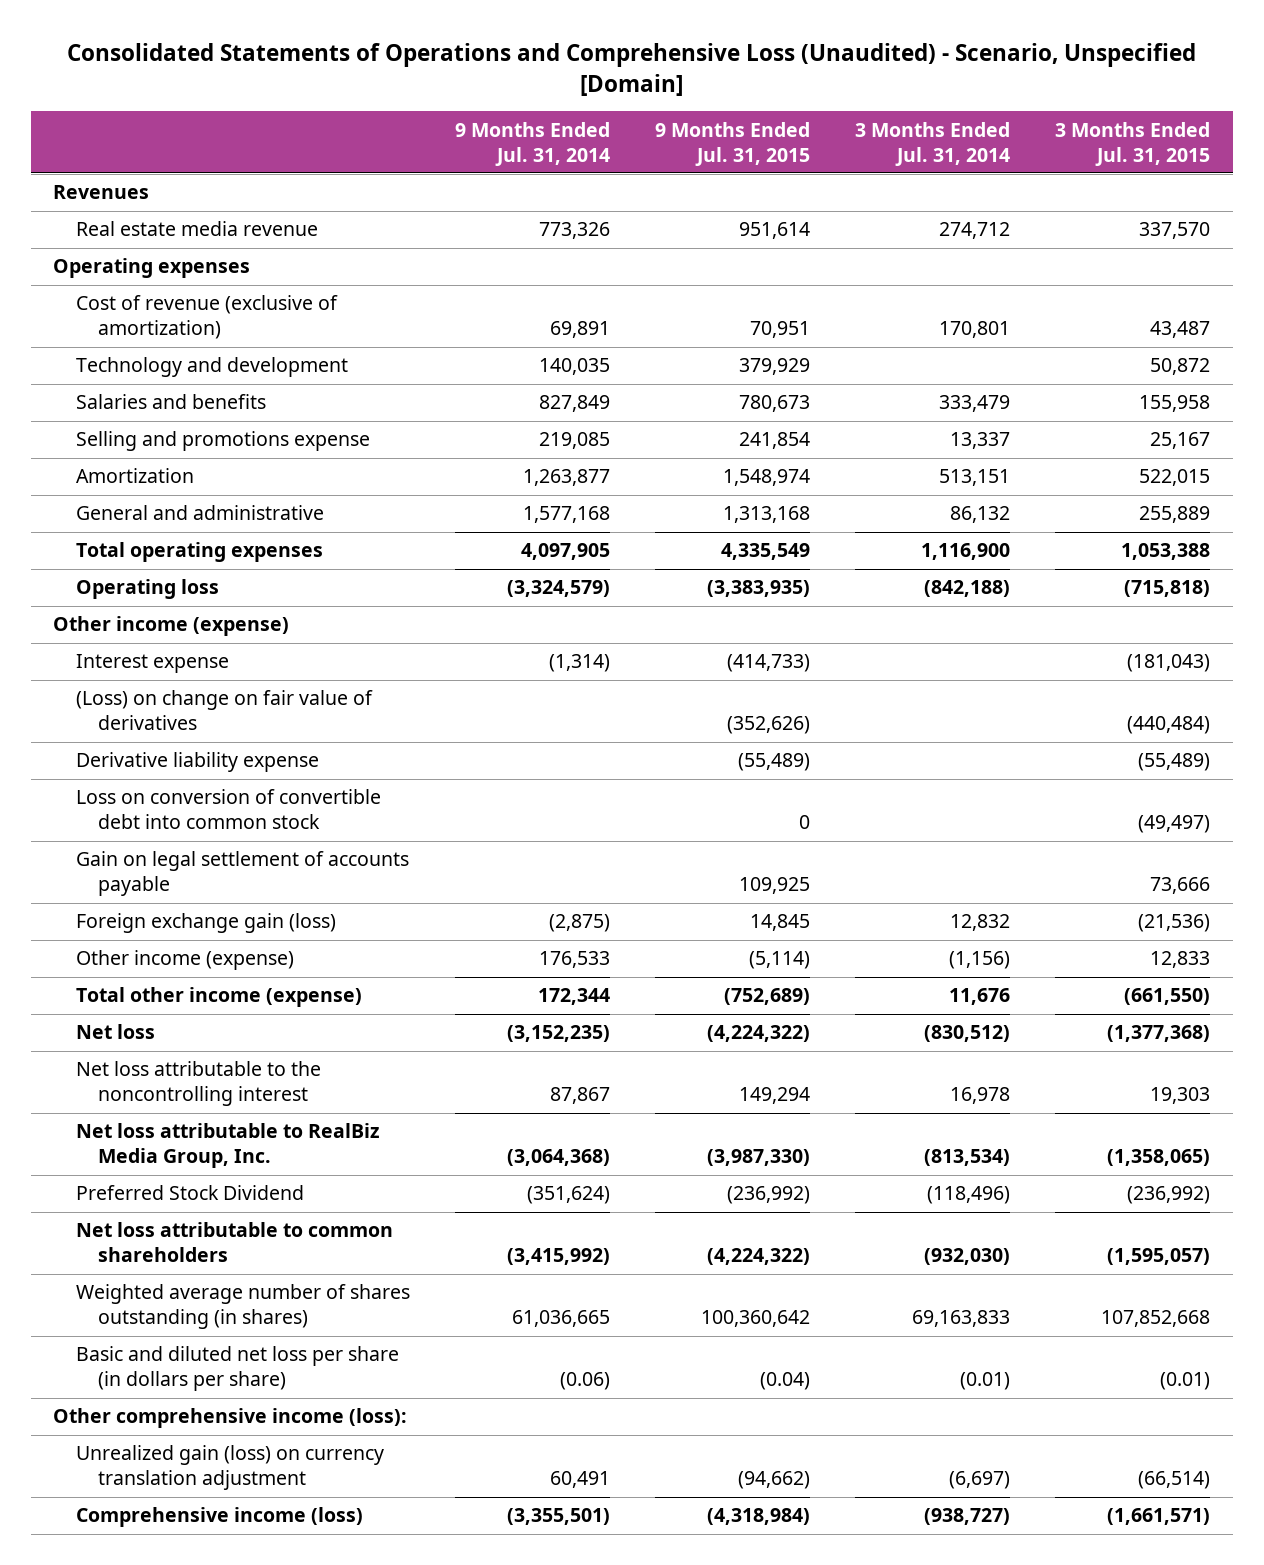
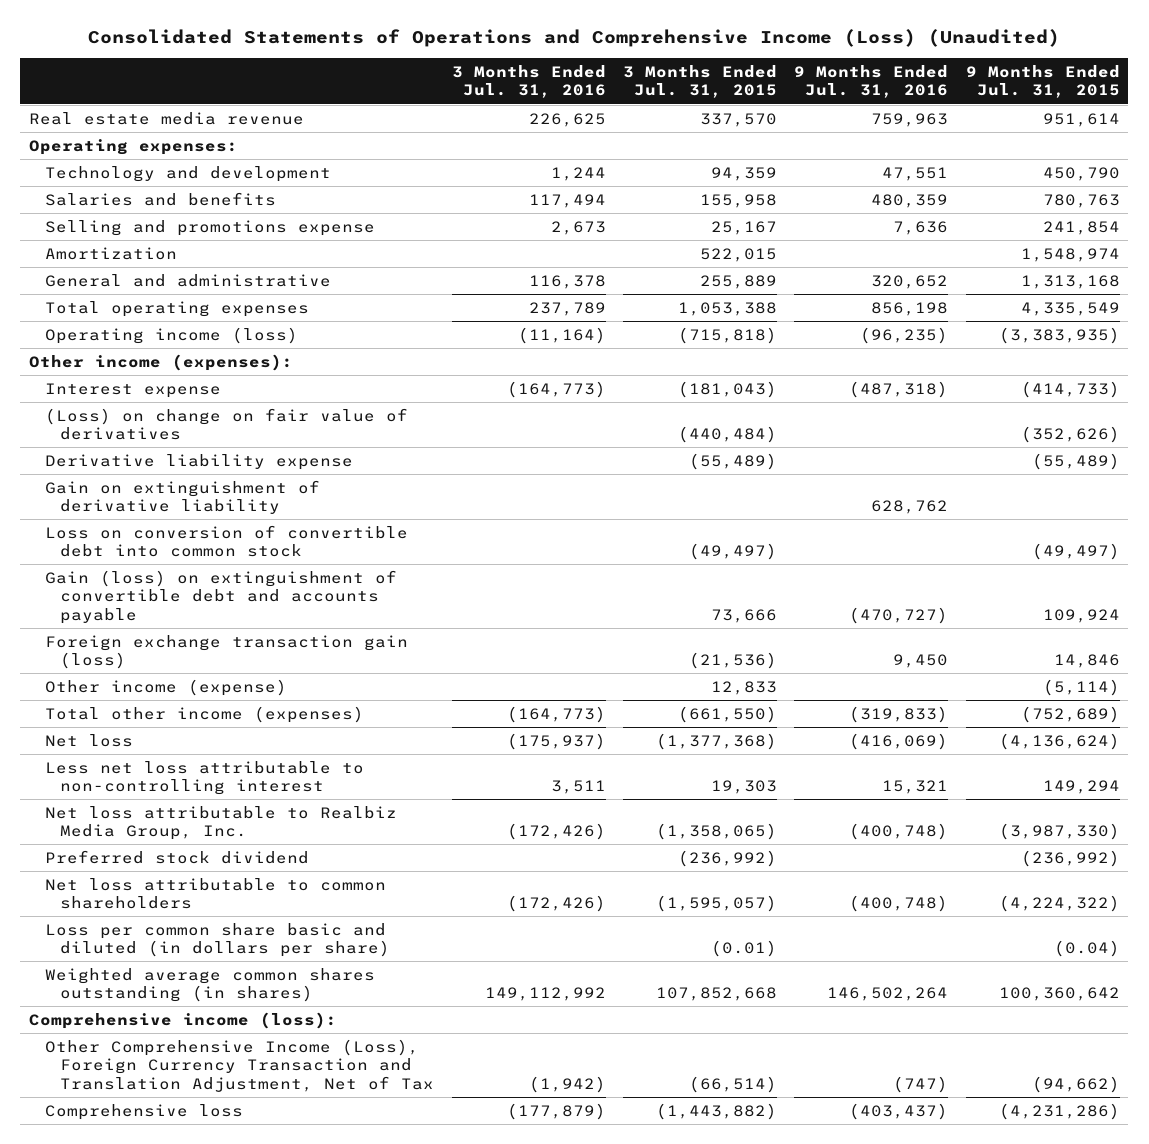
- Consolidated Statements of Operations and Comprehensive Loss (Unaudited) - Scenario, Unspecified [Domain]
+ Consolidated Statements of Operations and Comprehensive Income (Loss) (Unaudited)
- | 9 Months Ended Jul. 31, 2014 | 9 Months Ended Jul. 31, 2015 | 3 Months Ended Jul. 31, 2014 | 3 Months Ended Jul. 31, 2015
+ | 3 Months Ended Jul. 31, 2016 | 3 Months Ended Jul. 31, 2015 | 9 Months Ended Jul. 31, 2016 | 9 Months Ended Jul. 31, 2015
- Revenues
- Operating expenses
- Cost of revenue (exclusive of amortization) | 69,891 | 70,951 | 170,801 | 43,487
- Technology and development | 140,035 | 379,929 | | 50,872
- Salaries and benefits | 827,849 | 780,673 | 333,479 | 155,958
+ Operating expenses:
+ Technology and development | 1,244 | 94,359 | 47,551 | 450,790
+ Salaries and benefits | 117,494 | 155,958 | 480,359 | 780,763
- Operating loss | (3,324,579) | (3,383,935) | (842,188) | (715,818)
- Other income (expense)
+ Operating income (loss) | (11,164) | (715,818) | (96,235) | (3,383,935)
+ Other income (expenses):
- Loss on conversion of convertible debt into common stock | | 0 | | (49,497)
- Gain on legal settlement of accounts payable | | 109,925 | | 73,666
- Foreign exchange gain (loss) | (2,875) | 14,845 | 12,832 | (21,536)
+ Gain on extinguishment of derivative liability | | | 628,762 |
+ Loss on conversion of convertible debt into common stock | | (49,497) | | (49,497)
+ Gain (loss) on extinguishment of convertible debt and accounts payable | | 73,666 | (470,727) | 109,924
+ Foreign exchange transaction gain (loss) | | (21,536) | 9,450 | 14,846
- Total other income (expense) | 172,344 | (752,689) | 11,676 | (661,550)
- Net loss | (3,152,235) | (4,224,322) | (830,512) | (1,377,368)
- Net loss attributable to the noncontrolling interest | 87,867 | 149,294 | 16,978 | 19,303
- Net loss attributable to RealBiz Media Group, Inc. | (3,064,368) | (3,987,330) | (813,534) | (1,358,065)
- Preferred Stock Dividend | (351,624) | (236,992) | (118,496) | (236,992)
+ Total other income (expenses) | (164,773) | (661,550) | (319,833) | (752,689)
+ Net loss | (175,937) | (1,377,368) | (416,069) | (4,136,624)
+ Less net loss attributable to non-controlling interest | 3,511 | 19,303 | 15,321 | 149,294
+ Net loss attributable to Realbiz Media Group, Inc. | (172,426) | (1,358,065) | (400,748) | (3,987,330)
+ Preferred stock dividend | | (236,992) | | (236,992)
- Weighted average number of shares outstanding (in shares) | 61,036,665 | 100,360,642 | 69,163,833 | 107,852,668
- Basic and diluted net loss per share (in dollars per share) | (0.06) | (0.04) | (0.01) | (0.01)
- Other comprehensive income (loss):
- Unrealized gain (loss) on currency translation adjustment | 60,491 | (94,662) | (6,697) | (66,514)
- Comprehensive income (loss) | (3,355,501) | (4,318,984) | (938,727) | (1,661,571)
+ Loss per common share basic and diluted (in dollars per share) | | (0.01) | | (0.04)
+ Weighted average common shares outstanding (in shares) | 149,112,992 | 107,852,668 | 146,502,264 | 100,360,642
+ Comprehensive income (loss):
+ Other Comprehensive Income (Loss), Foreign Currency Transaction and Translation Adjustment, Net of Tax | (1,942) | (66,514) | (747) | (94,662)
+ Comprehensive loss | (177,879) | (1,443,882) | (403,437) | (4,231,286)

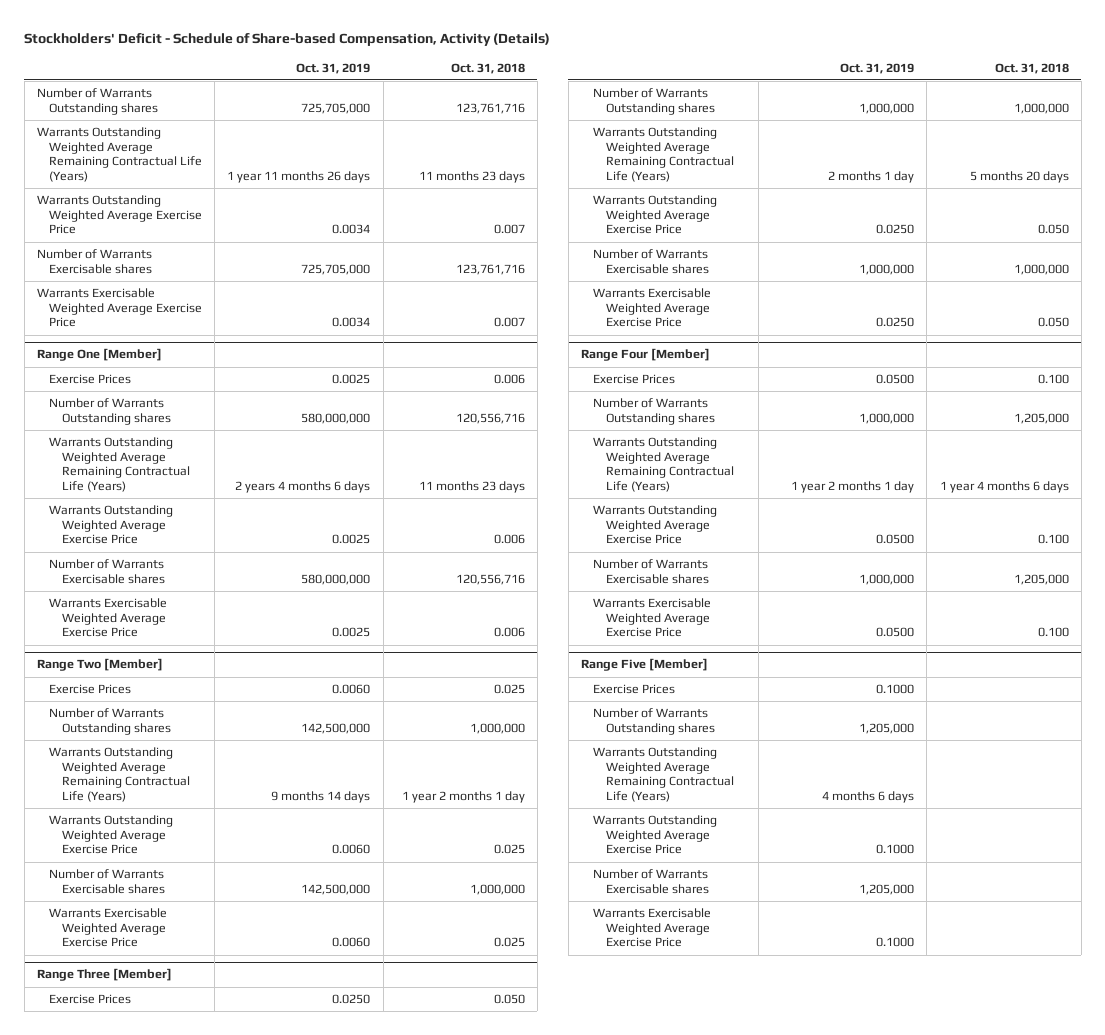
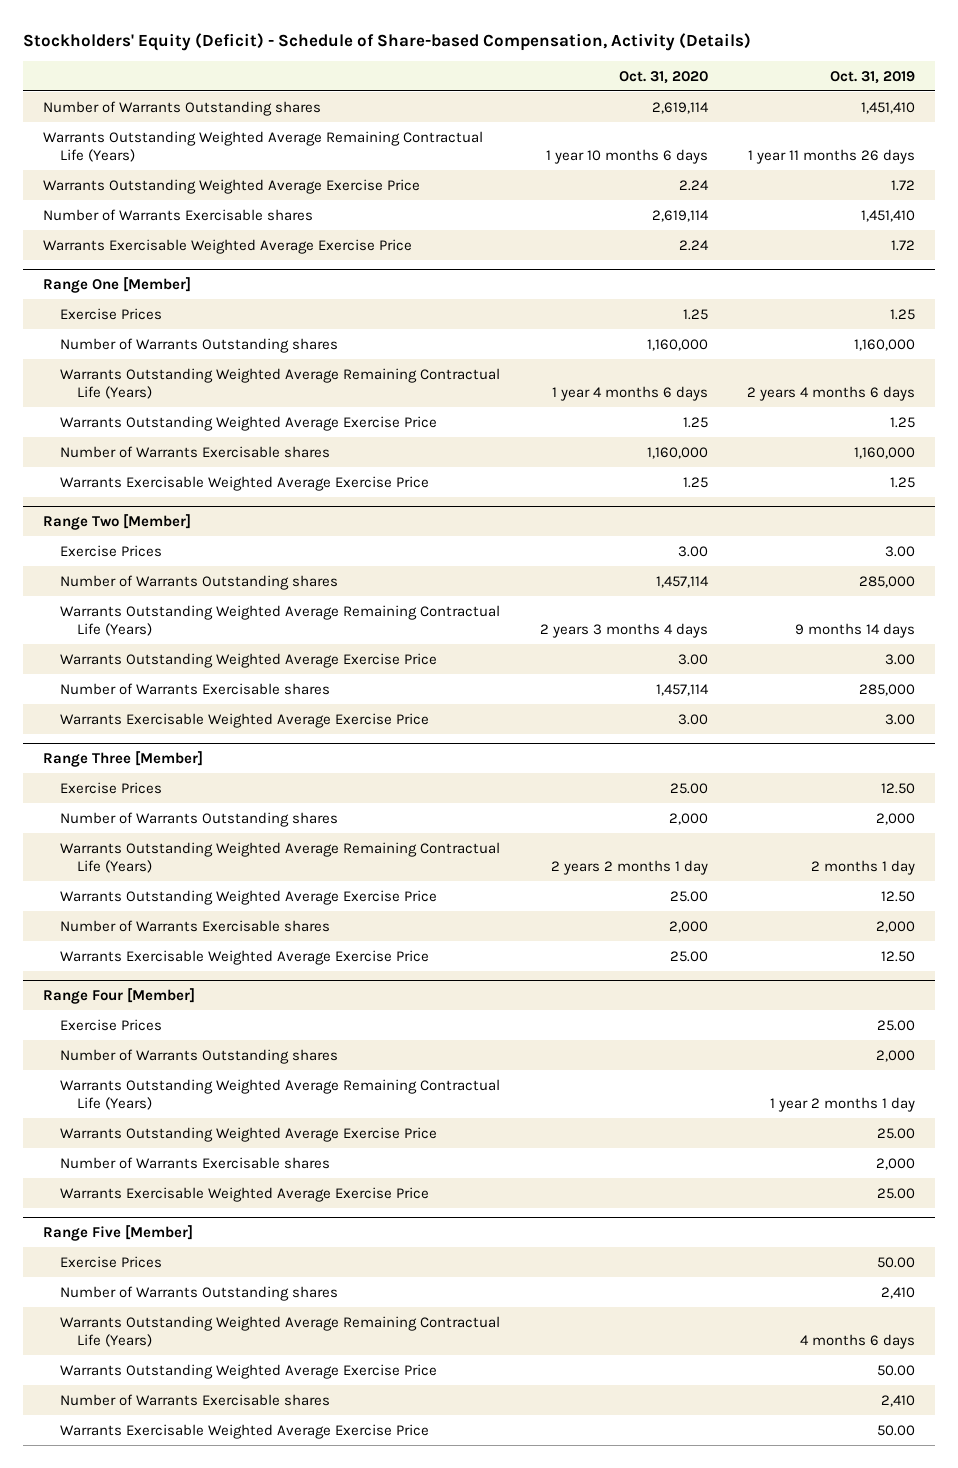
- Stockholders' Deficit - Schedule of Share-based Compensation, Activity (Details)
+ Stockholders' Equity (Deficit) - Schedule of Share-based Compensation, Activity (Details)
- | Oct. 31, 2019 | Oct. 31, 2018
+ | Oct. 31, 2020 | Oct. 31, 2019
- Number of Warrants Outstanding shares | 725,705,000 | 123,761,716
+ Number of Warrants Outstanding shares | 2,619,114 | 1,451,410
- Warrants Outstanding Weighted Average Exercise Price | 0.0034 | 0.007
- Number of Warrants Exercisable shares | 725,705,000 | 123,761,716
- Warrants Exercisable Weighted Average Exercise Price | 0.0034 | 0.007
+ Warrants Outstanding Weighted Average Exercise Price | 2.24 | 1.72
+ Number of Warrants Exercisable shares | 2,619,114 | 1,451,410
+ Warrants Exercisable Weighted Average Exercise Price | 2.24 | 1.72
@ Range One [Member]
- Exercise Prices | 0.0025 | 0.006
- Number of Warrants Outstanding shares | 580,000,000 | 120,556,716
+ Exercise Prices | 1.25 | 1.25
+ Number of Warrants Outstanding shares | 1,160,000 | 1,160,000
- Warrants Outstanding Weighted Average Exercise Price | 0.0025 | 0.006
- Number of Warrants Exercisable shares | 580,000,000 | 120,556,716
- Warrants Exercisable Weighted Average Exercise Price | 0.0025 | 0.006
+ Warrants Outstanding Weighted Average Exercise Price | 1.25 | 1.25
+ Number of Warrants Exercisable shares | 1,160,000 | 1,160,000
+ Warrants Exercisable Weighted Average Exercise Price | 1.25 | 1.25
@ Range Two [Member]
- Exercise Prices | 0.0060 | 0.025
- Number of Warrants Outstanding shares | 142,500,000 | 1,000,000
+ Exercise Prices | 3.00 | 3.00
+ Number of Warrants Outstanding shares | 1,457,114 | 285,000
- Warrants Outstanding Weighted Average Exercise Price | 0.0060 | 0.025
- Number of Warrants Exercisable shares | 142,500,000 | 1,000,000
- Warrants Exercisable Weighted Average Exercise Price | 0.0060 | 0.025
+ Warrants Outstanding Weighted Average Exercise Price | 3.00 | 3.00
+ Number of Warrants Exercisable shares | 1,457,114 | 285,000
+ Warrants Exercisable Weighted Average Exercise Price | 3.00 | 3.00
@ Range Three [Member]
- Exercise Prices | 0.0250 | 0.050
- Number of Warrants Outstanding shares | 1,000,000 | 1,000,000
+ Exercise Prices | 25.00 | 12.50
+ Number of Warrants Outstanding shares | 2,000 | 2,000
- Warrants Outstanding Weighted Average Exercise Price | 0.0250 | 0.050
- Number of Warrants Exercisable shares | 1,000,000 | 1,000,000
- Warrants Exercisable Weighted Average Exercise Price | 0.0250 | 0.050
+ Warrants Outstanding Weighted Average Exercise Price | 25.00 | 12.50
+ Number of Warrants Exercisable shares | 2,000 | 2,000
+ Warrants Exercisable Weighted Average Exercise Price | 25.00 | 12.50
@ Range Four [Member]
- Exercise Prices | 0.0500 | 0.100
- Number of Warrants Outstanding shares | 1,000,000 | 1,205,000
+ Exercise Prices | | 25.00
+ Number of Warrants Outstanding shares | | 2,000
- Warrants Outstanding Weighted Average Exercise Price | 0.0500 | 0.100
- Number of Warrants Exercisable shares | 1,000,000 | 1,205,000
- Warrants Exercisable Weighted Average Exercise Price | 0.0500 | 0.100
+ Warrants Outstanding Weighted Average Exercise Price | | 25.00
+ Number of Warrants Exercisable shares | | 2,000
+ Warrants Exercisable Weighted Average Exercise Price | | 25.00
@ Range Five [Member]
- Exercise Prices | 0.1000 |
- Number of Warrants Outstanding shares | 1,205,000 |
+ Exercise Prices | | 50.00
+ Number of Warrants Outstanding shares | | 2,410
- Warrants Outstanding Weighted Average Exercise Price | 0.1000 |
- Number of Warrants Exercisable shares | 1,205,000 |
- Warrants Exercisable Weighted Average Exercise Price | 0.1000 |
+ Warrants Outstanding Weighted Average Exercise Price | | 50.00
+ Number of Warrants Exercisable shares | | 2,410
+ Warrants Exercisable Weighted Average Exercise Price | | 50.00

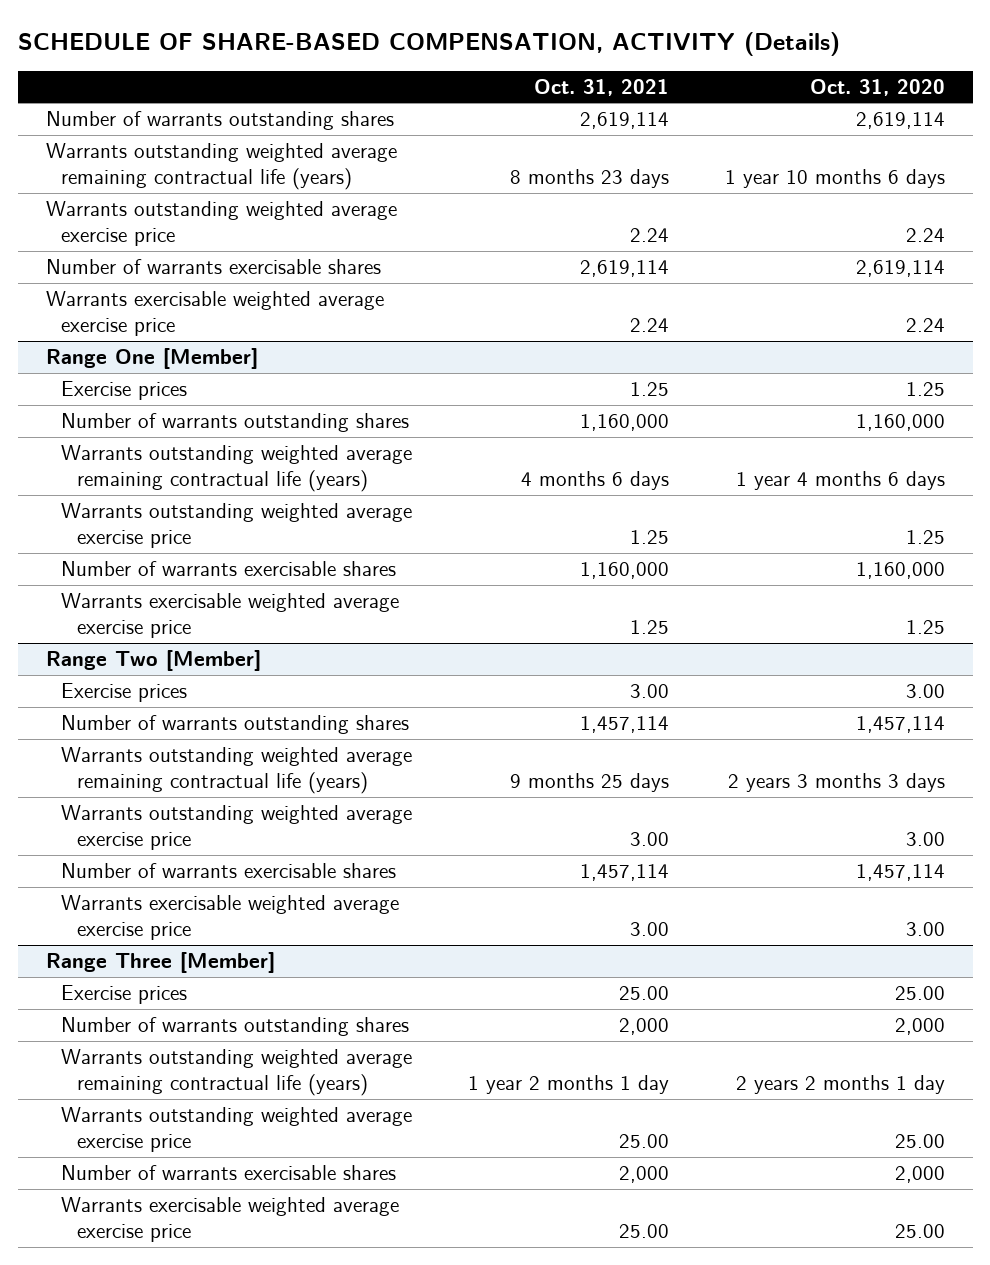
- Stockholders' Equity (Deficit) - Schedule of Share-based Compensation, Activity (Details)
+ SCHEDULE OF SHARE-BASED COMPENSATION, ACTIVITY (Details)
- | Oct. 31, 2020 | Oct. 31, 2019
+ | Oct. 31, 2021 | Oct. 31, 2020
- Number of Warrants Outstanding shares | 2,619,114 | 1,451,410
- Warrants Outstanding Weighted Average Remaining Contractual Life (Years) | 1 year 10 months 6 days | 1 year 11 months 26 days
- Warrants Outstanding Weighted Average Exercise Price | 2.24 | 1.72
- Number of Warrants Exercisable shares | 2,619,114 | 1,451,410
- Warrants Exercisable Weighted Average Exercise Price | 2.24 | 1.72
+ Number of warrants outstanding shares | 2,619,114 | 2,619,114
+ Warrants outstanding weighted average remaining contractual life (years) | 8 months 23 days | 1 year 10 months 6 days
+ Warrants outstanding weighted average exercise price | 2.24 | 2.24
+ Number of warrants exercisable shares | 2,619,114 | 2,619,114
+ Warrants exercisable weighted average exercise price | 2.24 | 2.24
@ Range One [Member]
- Exercise Prices | 1.25 | 1.25
- Number of Warrants Outstanding shares | 1,160,000 | 1,160,000
- Warrants Outstanding Weighted Average Remaining Contractual Life (Years) | 1 year 4 months 6 days | 2 years 4 months 6 days
- Warrants Outstanding Weighted Average Exercise Price | 1.25 | 1.25
- Number of Warrants Exercisable shares | 1,160,000 | 1,160,000
- Warrants Exercisable Weighted Average Exercise Price | 1.25 | 1.25
+ Exercise prices | 1.25 | 1.25
+ Number of warrants outstanding shares | 1,160,000 | 1,160,000
+ Warrants outstanding weighted average remaining contractual life (years) | 4 months 6 days | 1 year 4 months 6 days
+ Warrants outstanding weighted average exercise price | 1.25 | 1.25
+ Number of warrants exercisable shares | 1,160,000 | 1,160,000
+ Warrants exercisable weighted average exercise price | 1.25 | 1.25
@ Range Two [Member]
- Exercise Prices | 3.00 | 3.00
- Number of Warrants Outstanding shares | 1,457,114 | 285,000
- Warrants Outstanding Weighted Average Remaining Contractual Life (Years) | 2 years 3 months 4 days | 9 months 14 days
- Warrants Outstanding Weighted Average Exercise Price | 3.00 | 3.00
- Number of Warrants Exercisable shares | 1,457,114 | 285,000
- Warrants Exercisable Weighted Average Exercise Price | 3.00 | 3.00
+ Exercise prices | 3.00 | 3.00
+ Number of warrants outstanding shares | 1,457,114 | 1,457,114
+ Warrants outstanding weighted average remaining contractual life (years) | 9 months 25 days | 2 years 3 months 3 days
+ Warrants outstanding weighted average exercise price | 3.00 | 3.00
+ Number of warrants exercisable shares | 1,457,114 | 1,457,114
+ Warrants exercisable weighted average exercise price | 3.00 | 3.00
@ Range Three [Member]
- Exercise Prices | 25.00 | 12.50
- Number of Warrants Outstanding shares | 2,000 | 2,000
- Warrants Outstanding Weighted Average Remaining Contractual Life (Years) | 2 years 2 months 1 day | 2 months 1 day
- Warrants Outstanding Weighted Average Exercise Price | 25.00 | 12.50
- Number of Warrants Exercisable shares | 2,000 | 2,000
- Warrants Exercisable Weighted Average Exercise Price | 25.00 | 12.50
- Range Four [Member]
- Exercise Prices | | 25.00
- Number of Warrants Outstanding shares | | 2,000
- Warrants Outstanding Weighted Average Remaining Contractual Life (Years) | | 1 year 2 months 1 day
- Warrants Outstanding Weighted Average Exercise Price | | 25.00
- Number of Warrants Exercisable shares | | 2,000
- Warrants Exercisable Weighted Average Exercise Price | | 25.00
- Range Five [Member]
- Exercise Prices | | 50.00
- Number of Warrants Outstanding shares | | 2,410
- Warrants Outstanding Weighted Average Remaining Contractual Life (Years) | | 4 months 6 days
- Warrants Outstanding Weighted Average Exercise Price | | 50.00
- Number of Warrants Exercisable shares | | 2,410
- Warrants Exercisable Weighted Average Exercise Price | | 50.00
@ Range Three [Member]
+ Exercise prices | 25.00 | 25.00
+ Number of warrants outstanding shares | 2,000 | 2,000
+ Warrants outstanding weighted average remaining contractual life (years) | 1 year 2 months 1 day | 2 years 2 months 1 day
+ Warrants outstanding weighted average exercise price | 25.00 | 25.00
+ Number of warrants exercisable shares | 2,000 | 2,000
+ Warrants exercisable weighted average exercise price | 25.00 | 25.00

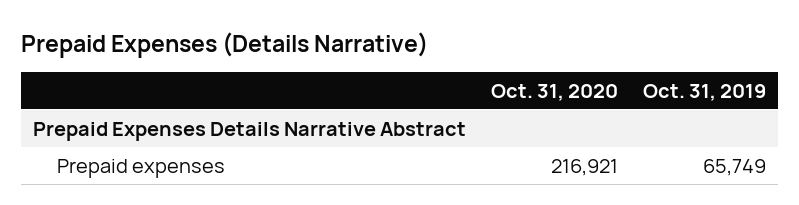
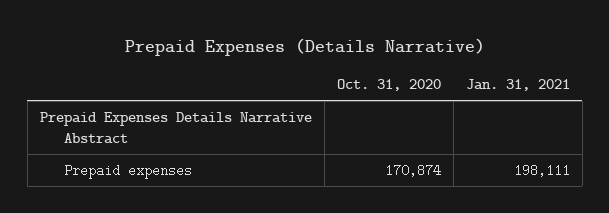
- | Oct. 31, 2020 | Oct. 31, 2019
+ | Oct. 31, 2020 | Jan. 31, 2021
- Prepaid expenses | 216,921 | 65,749
+ Prepaid expenses | 170,874 | 198,111

